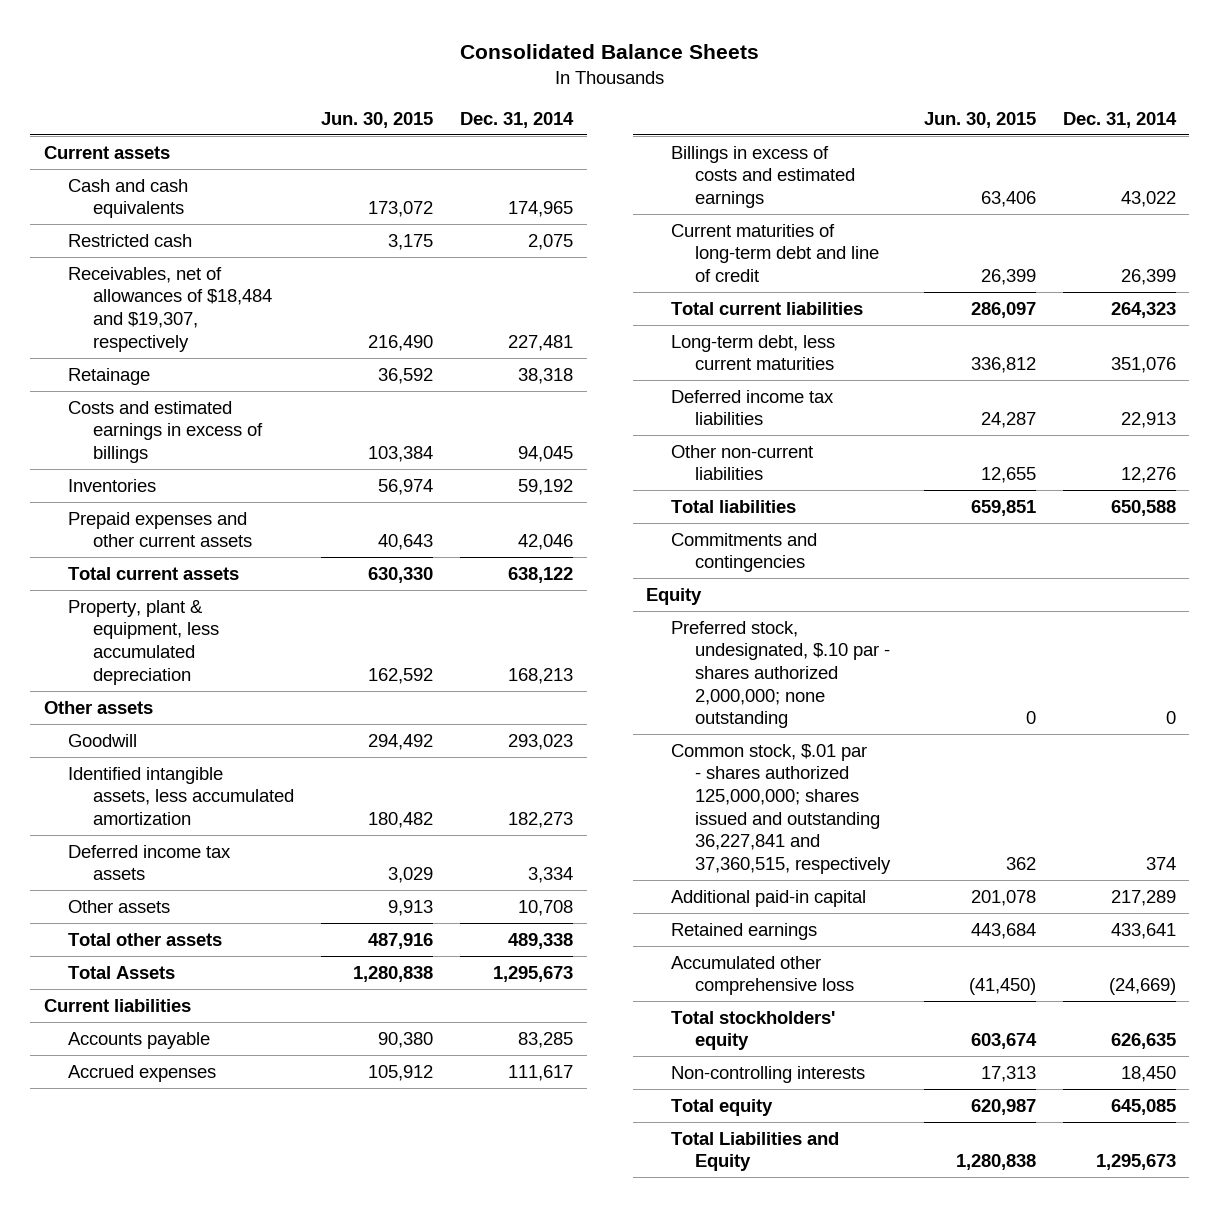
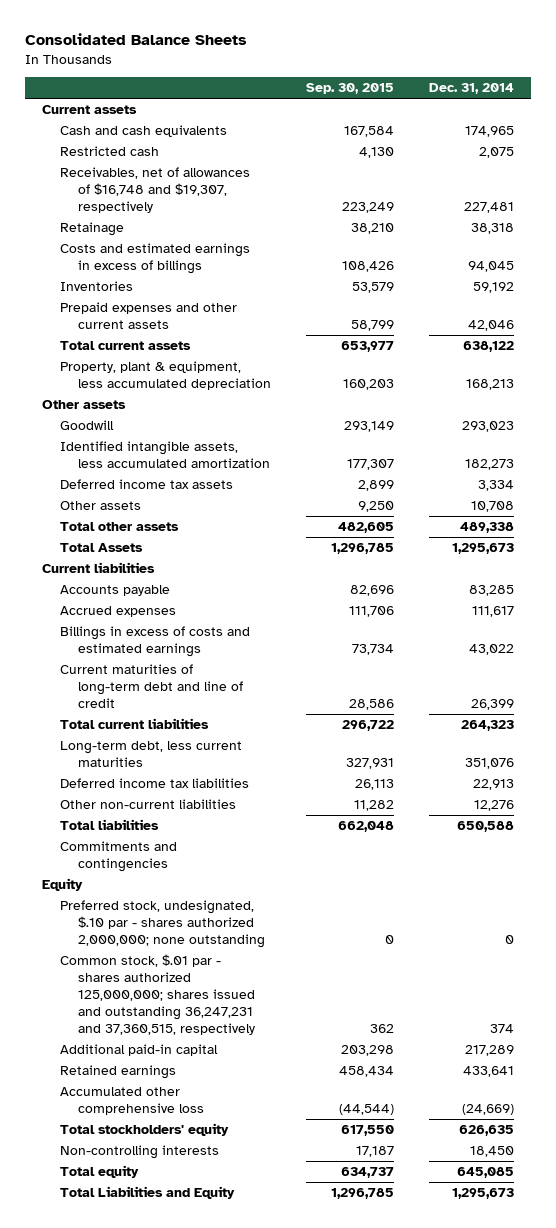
- | Jun. 30, 2015 | Dec. 31, 2014
+ | Sep. 30, 2015 | Dec. 31, 2014
- Receivables, net of allowances of $18,484 and $19,307, respectively | 216,490 | 227,481
+ Receivables, net of allowances of $16,748 and $19,307, respectively | 223,249 | 227,481
- Common stock, $.01 par - shares authorized 125,000,000; shares issued and outstanding 36,227,841 and 37,360,515, respectively | 362 | 374
+ Common stock, $.01 par - shares authorized 125,000,000; shares issued and outstanding 36,247,231 and 37,360,515, respectively | 362 | 374

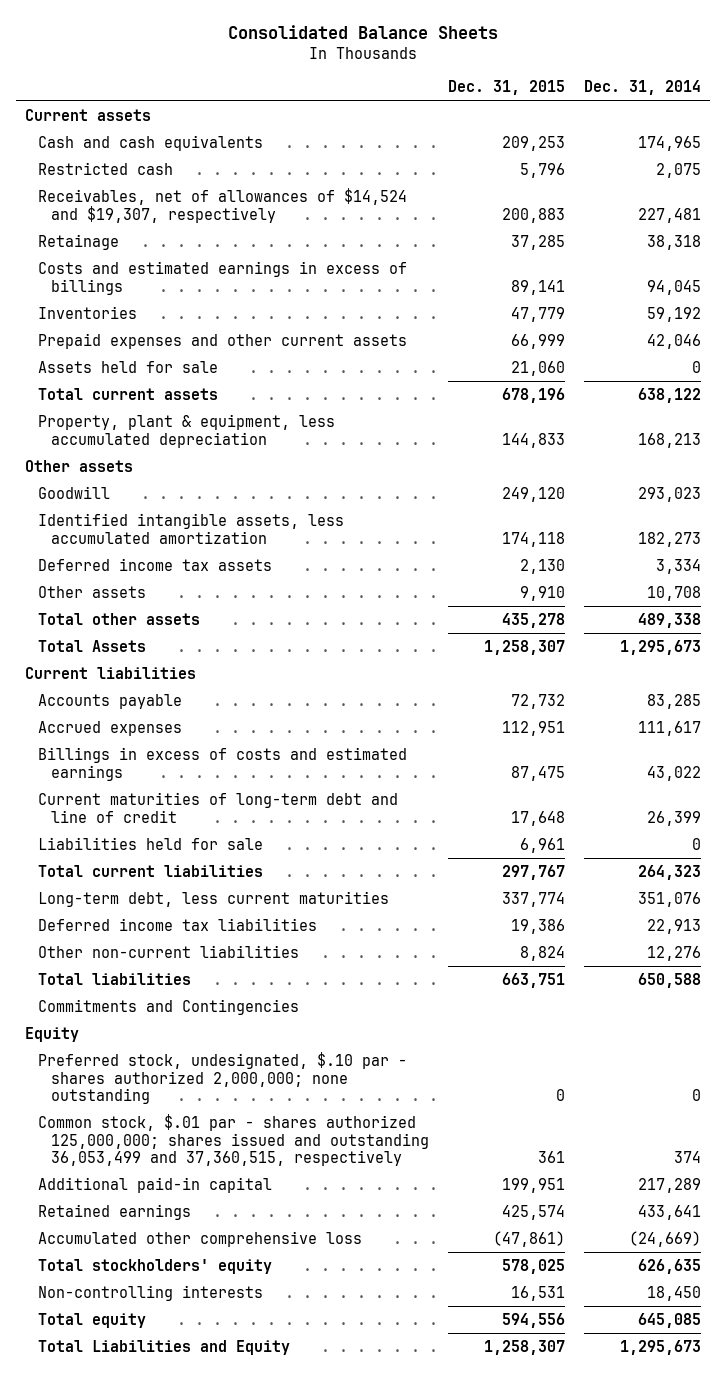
- | Sep. 30, 2015 | Dec. 31, 2014
+ | Dec. 31, 2015 | Dec. 31, 2014
- Receivables, net of allowances of $16,748 and $19,307, respectively | 223,249 | 227,481
+ Receivables, net of allowances of $14,524 and $19,307, respectively | 200,883 | 227,481
+ Assets held for sale | 21,060 | 0
+ Liabilities held for sale | 6,961 | 0
- Commitments and contingencies
+ Commitments and Contingencies
- Common stock, $.01 par - shares authorized 125,000,000; shares issued and outstanding 36,247,231 and 37,360,515, respectively | 362 | 374
+ Common stock, $.01 par - shares authorized 125,000,000; shares issued and outstanding 36,053,499 and 37,360,515, respectively | 361 | 374

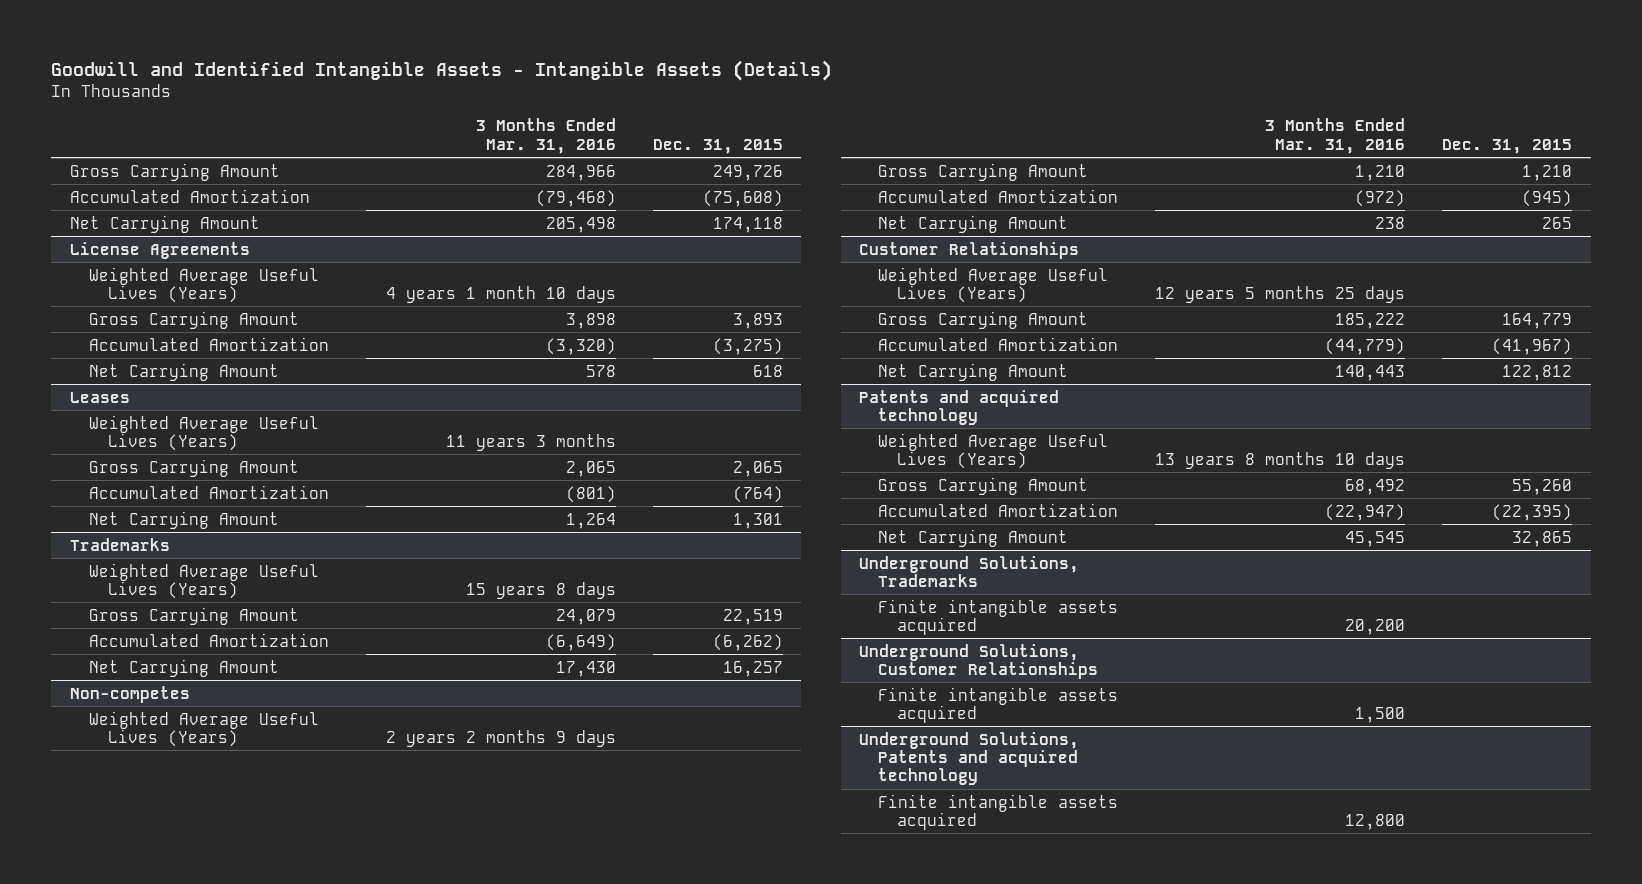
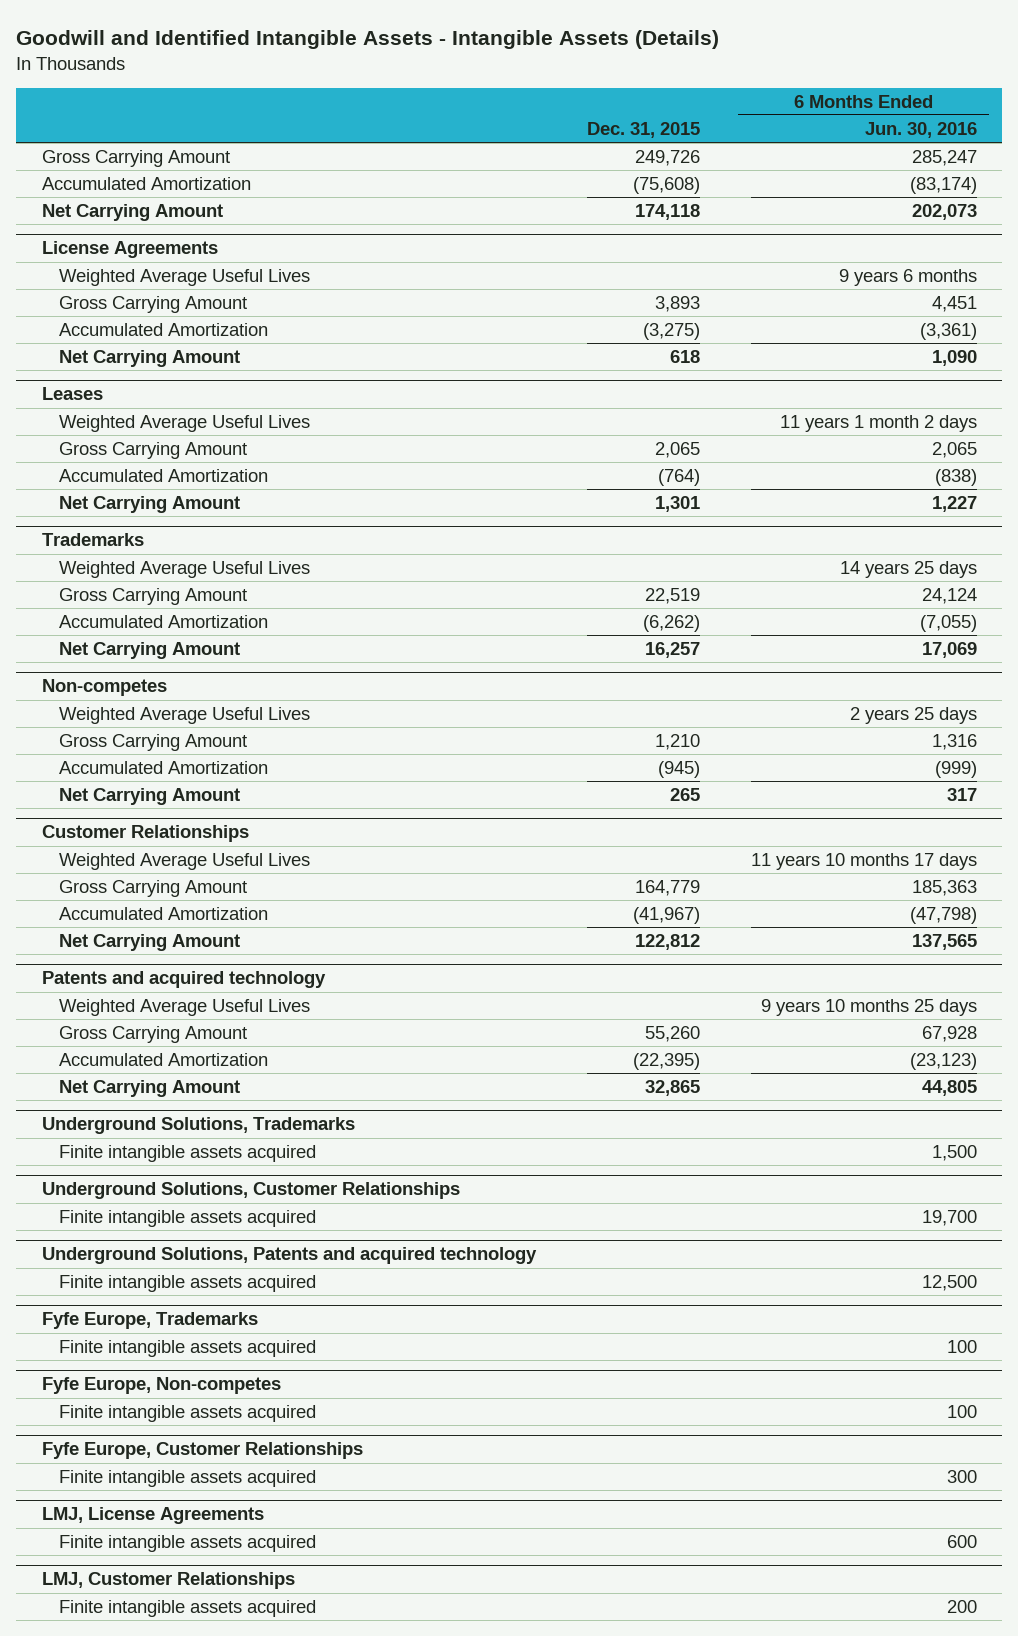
- | 3 Months Ended Mar. 31, 2016 | Dec. 31, 2015
+ | Dec. 31, 2015 | 6 Months Ended Jun. 30, 2016
@ License Agreements
- Weighted Average Useful Lives (Years) | 4 years 1 month 10 days |
+ Weighted Average Useful Lives | | 9 years 6 months
@ Leases
- Weighted Average Useful Lives (Years) | 11 years 3 months |
+ Weighted Average Useful Lives | | 11 years 1 month 2 days
@ Trademarks
- Weighted Average Useful Lives (Years) | 15 years 8 days |
+ Weighted Average Useful Lives | | 14 years 25 days
@ Non-competes
- Weighted Average Useful Lives (Years) | 2 years 2 months 9 days |
+ Weighted Average Useful Lives | | 2 years 25 days
@ Customer Relationships
- Weighted Average Useful Lives (Years) | 12 years 5 months 25 days |
+ Weighted Average Useful Lives | | 11 years 10 months 17 days
@ Patents and acquired technology
- Weighted Average Useful Lives (Years) | 13 years 8 months 10 days |
+ Weighted Average Useful Lives | | 9 years 10 months 25 days
+ Fyfe Europe, Trademarks
+ Finite intangible assets acquired | | 100
+ Fyfe Europe, Non-competes
+ Finite intangible assets acquired | | 100
+ Fyfe Europe, Customer Relationships
+ Finite intangible assets acquired | | 300
+ LMJ, License Agreements
+ Finite intangible assets acquired | | 600
+ LMJ, Customer Relationships
+ Finite intangible assets acquired | | 200

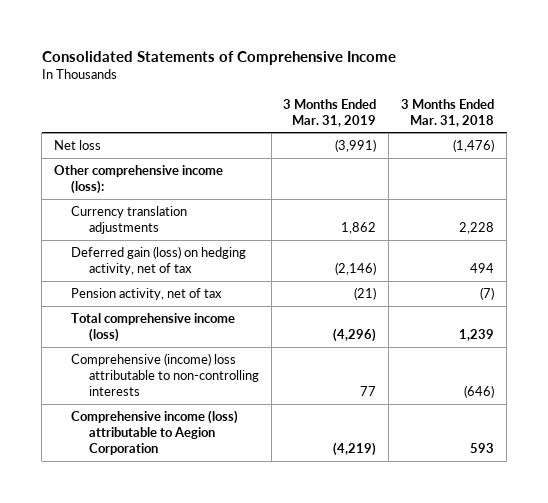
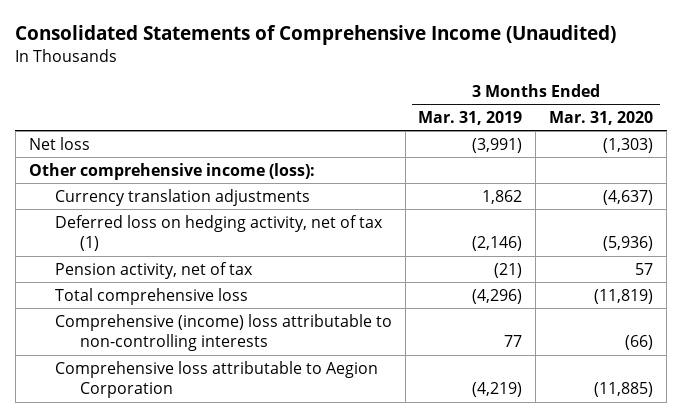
- Consolidated Statements of Comprehensive Income
+ Consolidated Statements of Comprehensive Income (Unaudited)
- | 3 Months Ended Mar. 31, 2019 | 3 Months Ended Mar. 31, 2018
+ | 3 Months Ended Mar. 31, 2019 | 3 Months Ended Mar. 31, 2020
- Deferred gain (loss) on hedging activity, net of tax | (2,146) | 494
+ Deferred loss on hedging activity, net of tax (1) | (2,146) | (5,936)
- Total comprehensive income (loss) | (4,296) | 1,239
+ Total comprehensive loss | (4,296) | (11,819)
- Comprehensive income (loss) attributable to Aegion Corporation | (4,219) | 593
+ Comprehensive loss attributable to Aegion Corporation | (4,219) | (11,885)

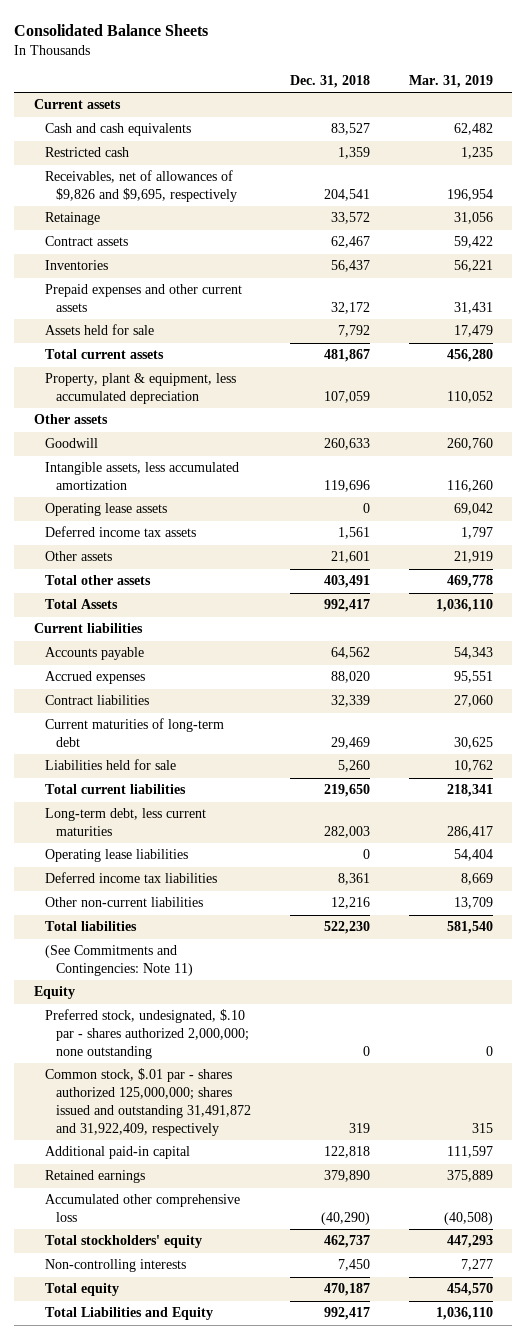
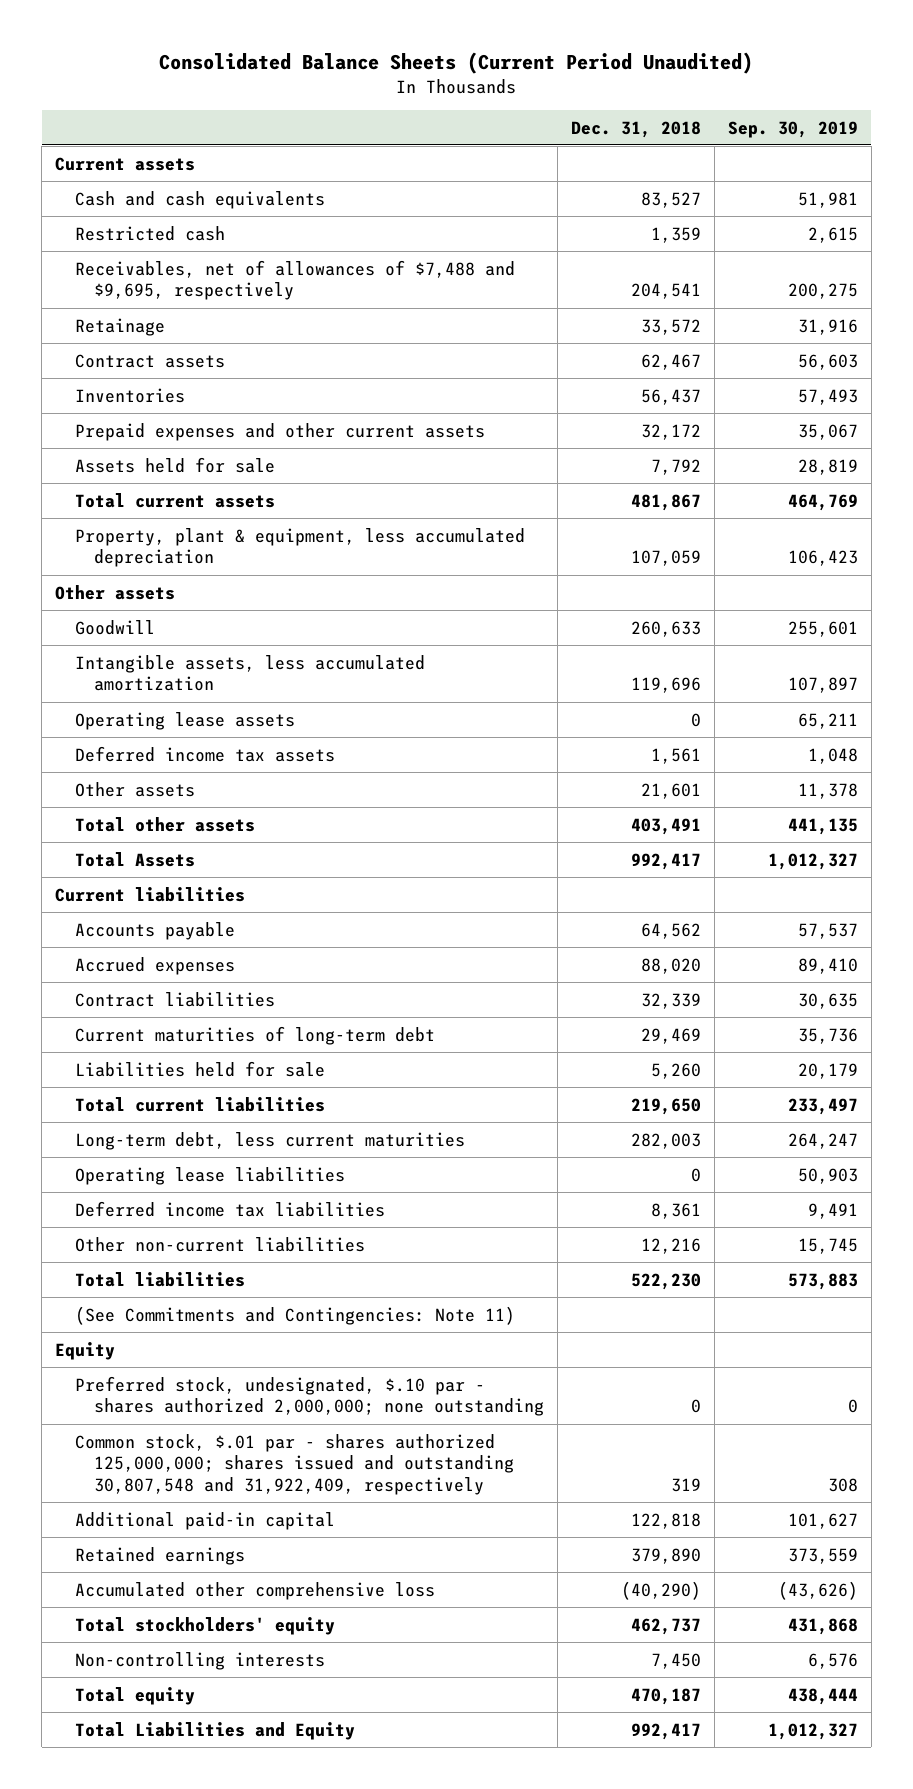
- Consolidated Balance Sheets
+ Consolidated Balance Sheets (Current Period Unaudited)
- | Dec. 31, 2018 | Mar. 31, 2019
+ | Dec. 31, 2018 | Sep. 30, 2019
- Receivables, net of allowances of $9,826 and $9,695, respectively | 204,541 | 196,954
+ Receivables, net of allowances of $7,488 and $9,695, respectively | 204,541 | 200,275
- Common stock, $.01 par - shares authorized 125,000,000; shares issued and outstanding 31,491,872 and 31,922,409, respectively | 319 | 315
+ Common stock, $.01 par - shares authorized 125,000,000; shares issued and outstanding 30,807,548 and 31,922,409, respectively | 319 | 308

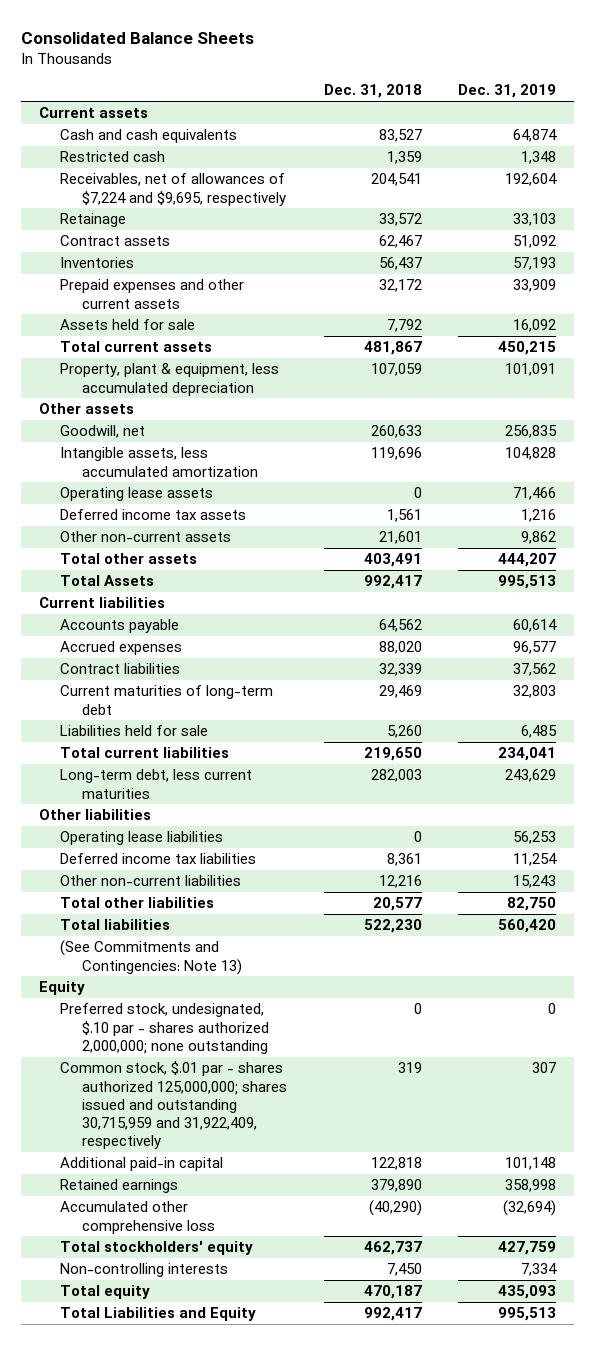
- Consolidated Balance Sheets (Current Period Unaudited)
+ Consolidated Balance Sheets
- | Dec. 31, 2018 | Sep. 30, 2019
+ | Dec. 31, 2018 | Dec. 31, 2019
- Receivables, net of allowances of $7,488 and $9,695, respectively | 204,541 | 200,275
+ Receivables, net of allowances of $7,224 and $9,695, respectively | 204,541 | 192,604
- Goodwill | 260,633 | 255,601
+ Goodwill, net | 260,633 | 256,835
- Other assets | 21,601 | 11,378
+ Other non-current assets | 21,601 | 9,862
+ Other liabilities
+ Total other liabilities | 20,577 | 82,750
- (See Commitments and Contingencies: Note 11)
+ (See Commitments and Contingencies: Note 13)
- Common stock, $.01 par - shares authorized 125,000,000; shares issued and outstanding 30,807,548 and 31,922,409, respectively | 319 | 308
+ Common stock, $.01 par - shares authorized 125,000,000; shares issued and outstanding 30,715,959 and 31,922,409, respectively | 319 | 307

